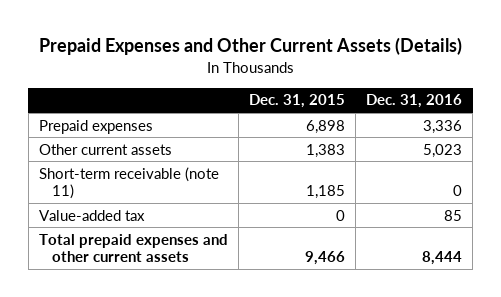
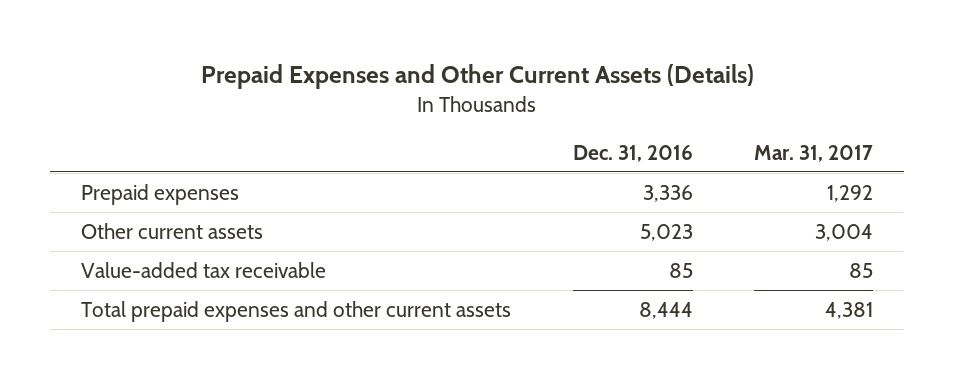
- | Dec. 31, 2015 | Dec. 31, 2016
+ | Dec. 31, 2016 | Mar. 31, 2017
- Short-term receivable (note 11) | 1,185 | 0
- Value-added tax | 0 | 85
+ Value-added tax receivable | 85 | 85

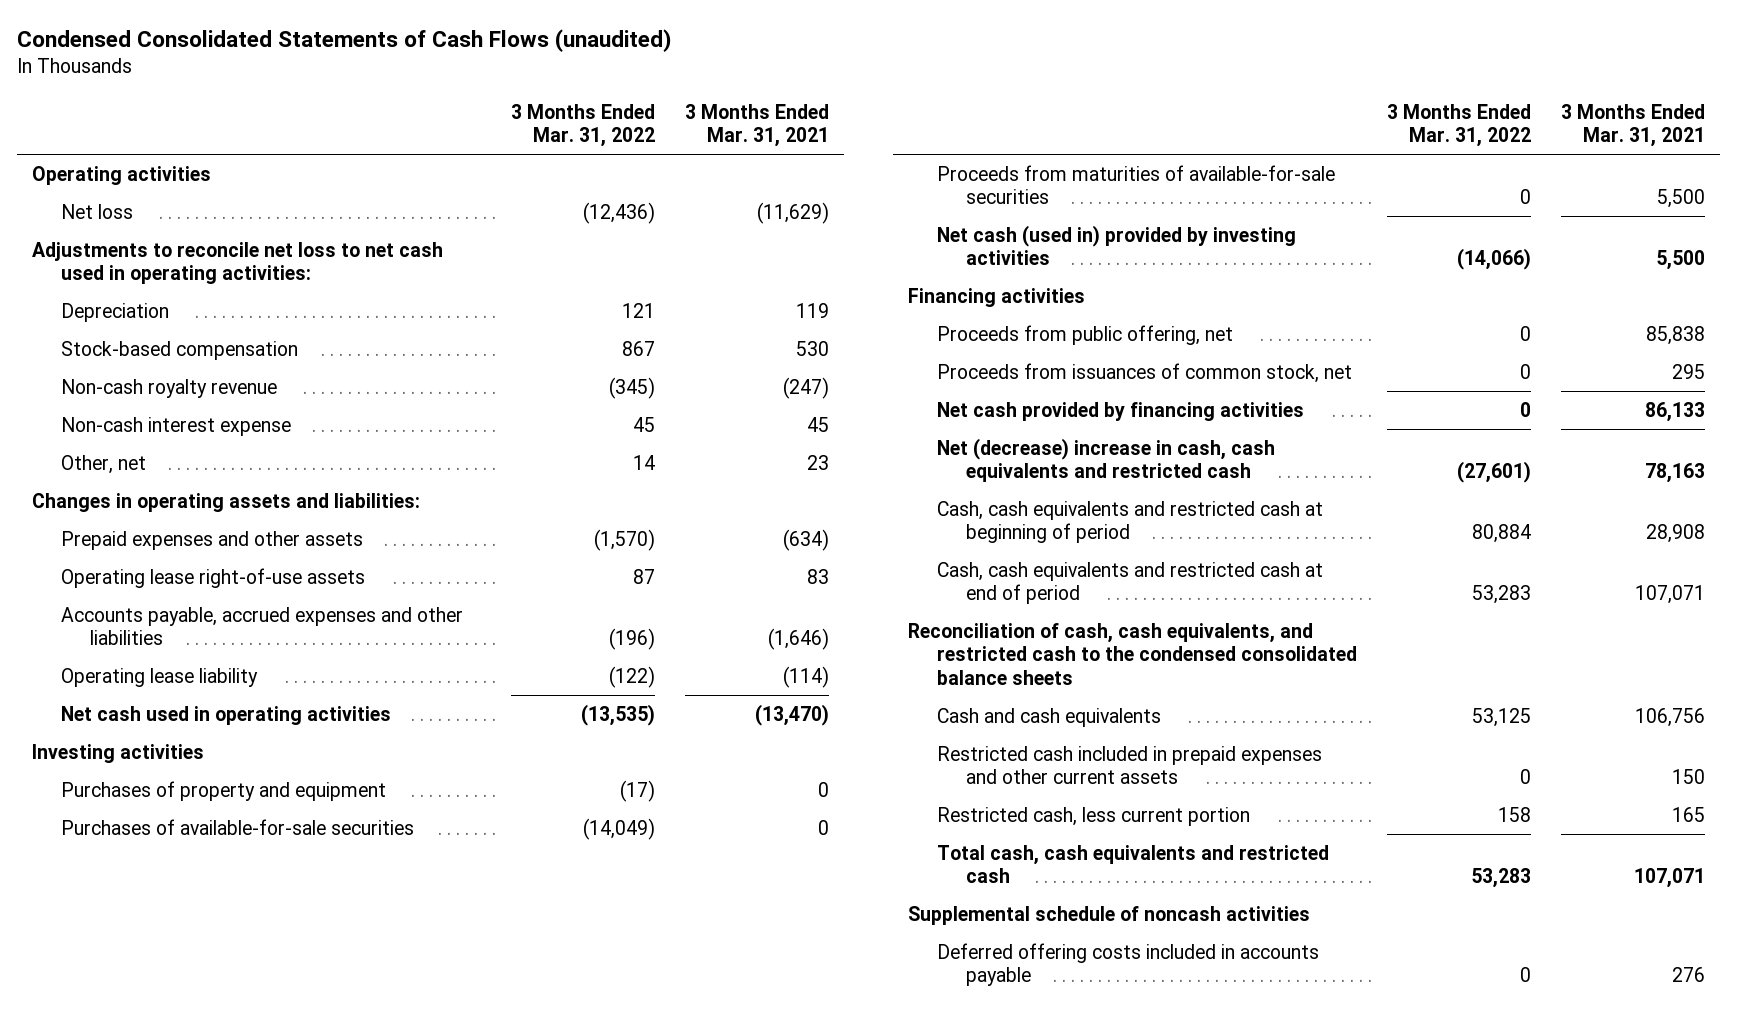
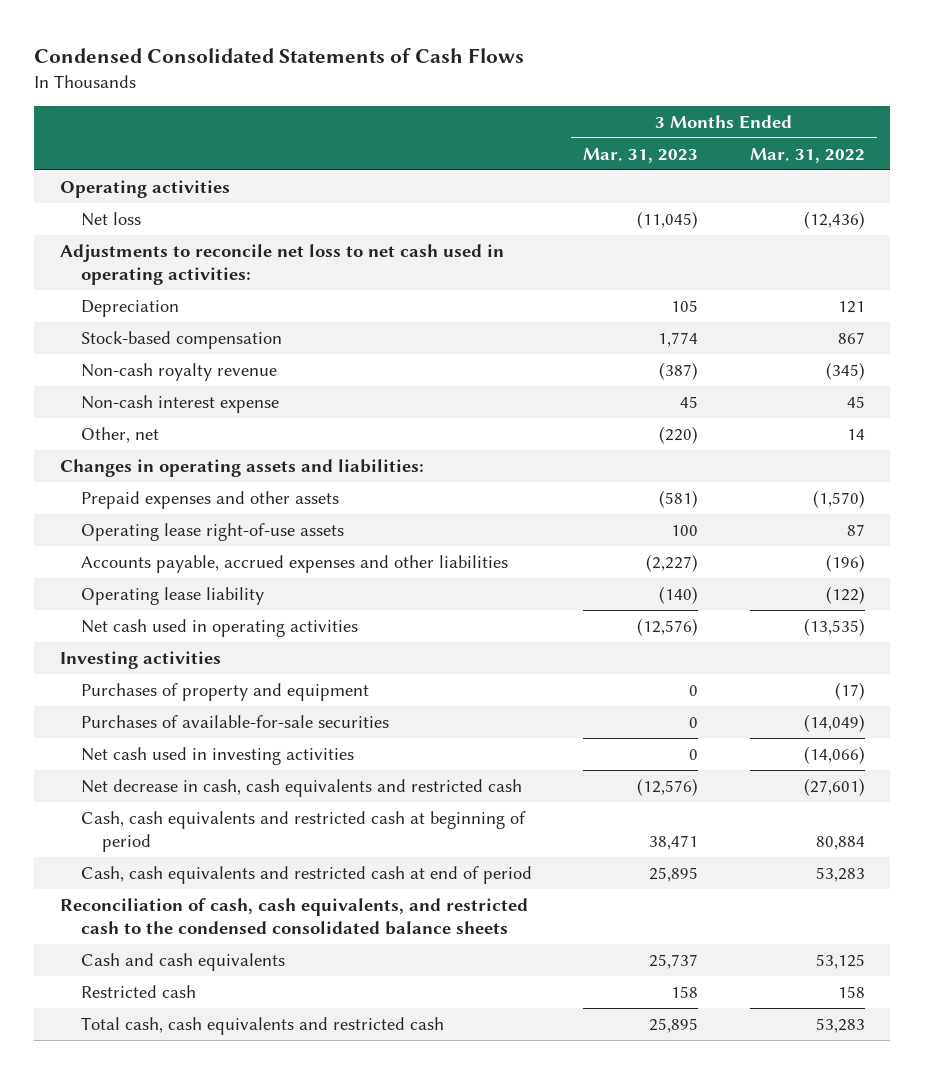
- Condensed Consolidated Statements of Cash Flows (unaudited)
+ Condensed Consolidated Statements of Cash Flows
- | 3 Months Ended Mar. 31, 2022 | 3 Months Ended Mar. 31, 2021
+ | 3 Months Ended Mar. 31, 2023 | 3 Months Ended Mar. 31, 2022
- Proceeds from maturities of available-for-sale securities | 0 | 5,500
- Net cash (used in) provided by investing activities | (14,066) | 5,500
- Financing activities
- Proceeds from public offering, net | 0 | 85,838
- Proceeds from issuances of common stock, net | 0 | 295
- Net cash provided by financing activities | 0 | 86,133
- Net (decrease) increase in cash, cash equivalents and restricted cash | (27,601) | 78,163
+ Net cash used in investing activities | 0 | (14,066)
+ Net decrease in cash, cash equivalents and restricted cash | (12,576) | (27,601)
- Restricted cash included in prepaid expenses and other current assets | 0 | 150
- Restricted cash, less current portion | 158 | 165
+ Restricted cash | 158 | 158
- Supplemental schedule of noncash activities
- Deferred offering costs included in accounts payable | 0 | 276

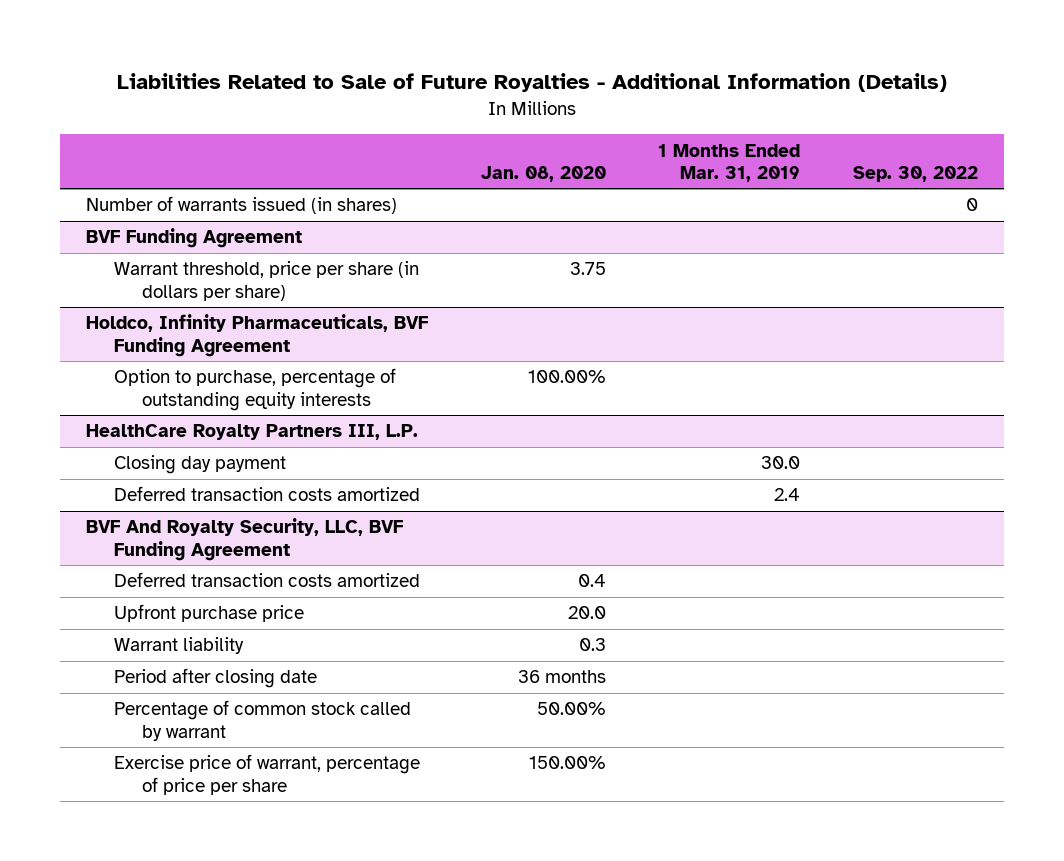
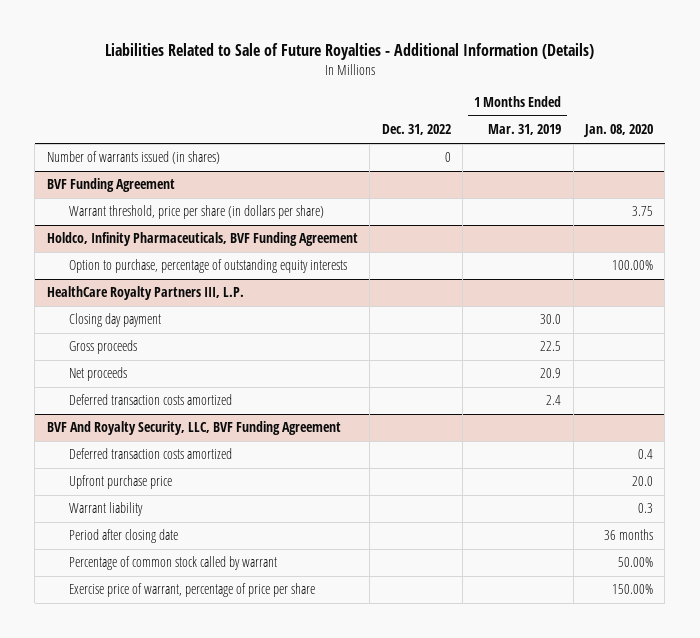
- | Jan. 08, 2020 | 1 Months Ended Mar. 31, 2019 | Sep. 30, 2022
+ | Dec. 31, 2022 | 1 Months Ended Mar. 31, 2019 | Jan. 08, 2020
@ HealthCare Royalty Partners III, L.P.
+ Gross proceeds | | 22.5 |
+ Net proceeds | | 20.9 |

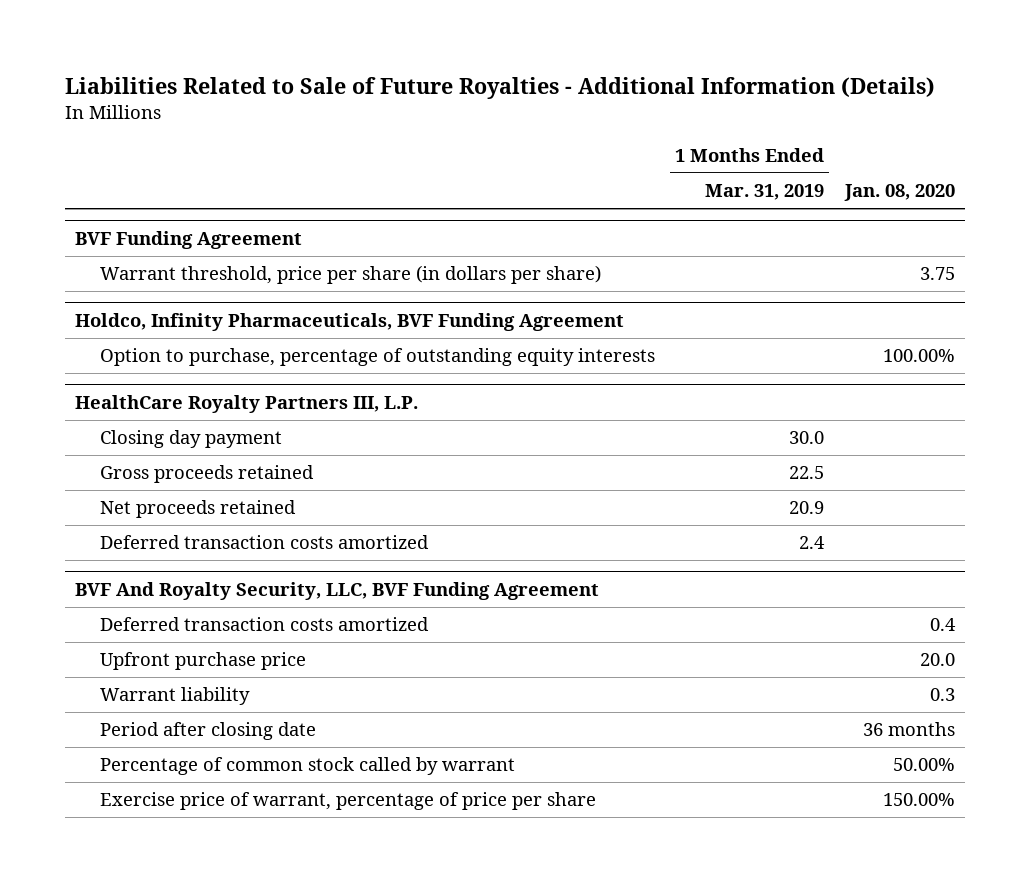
- | Dec. 31, 2022 | 1 Months Ended Mar. 31, 2019 | Jan. 08, 2020
+ | 1 Months Ended Mar. 31, 2019 | Jan. 08, 2020
- Number of warrants issued (in shares) | 0 | |
@ HealthCare Royalty Partners III, L.P.
- Gross proceeds | | 22.5 |
- Net proceeds | | 20.9 |
+ Gross proceeds retained | 22.5 |
+ Net proceeds retained | 20.9 |

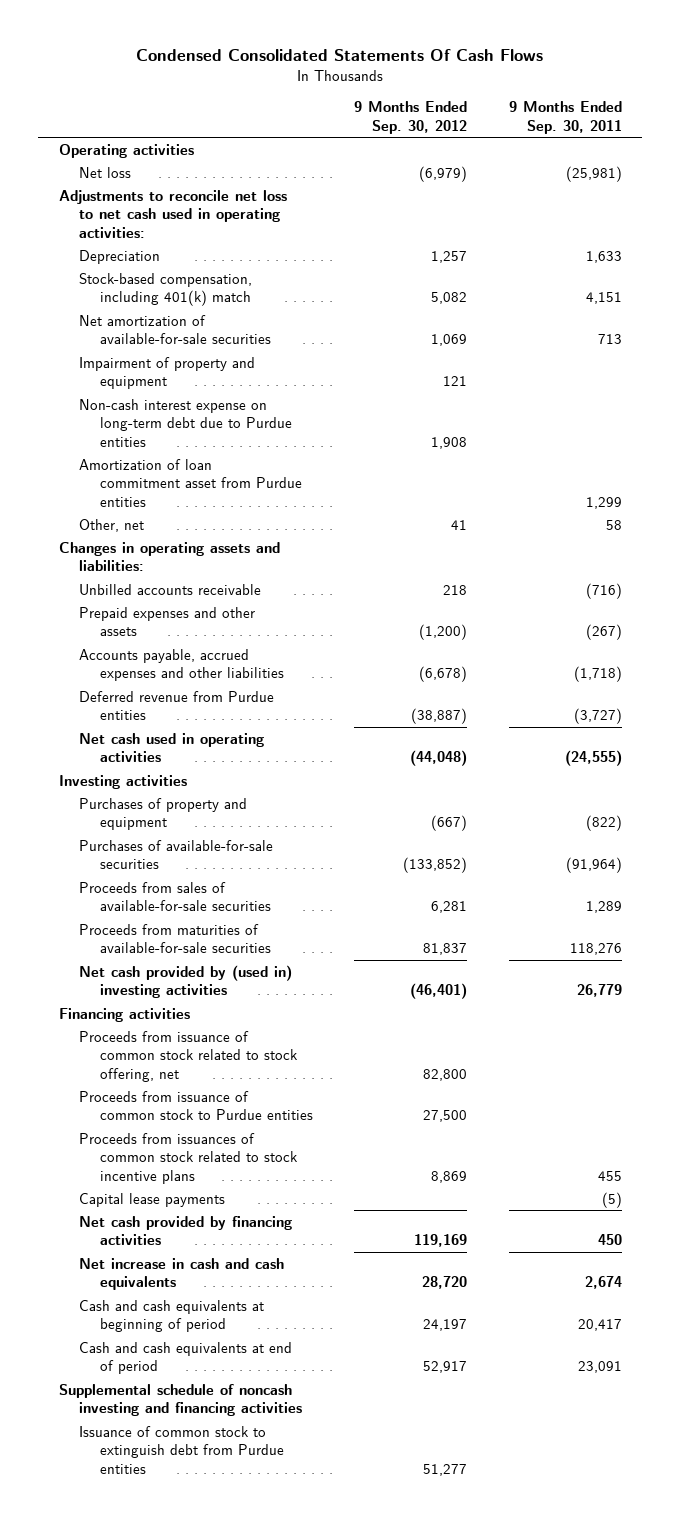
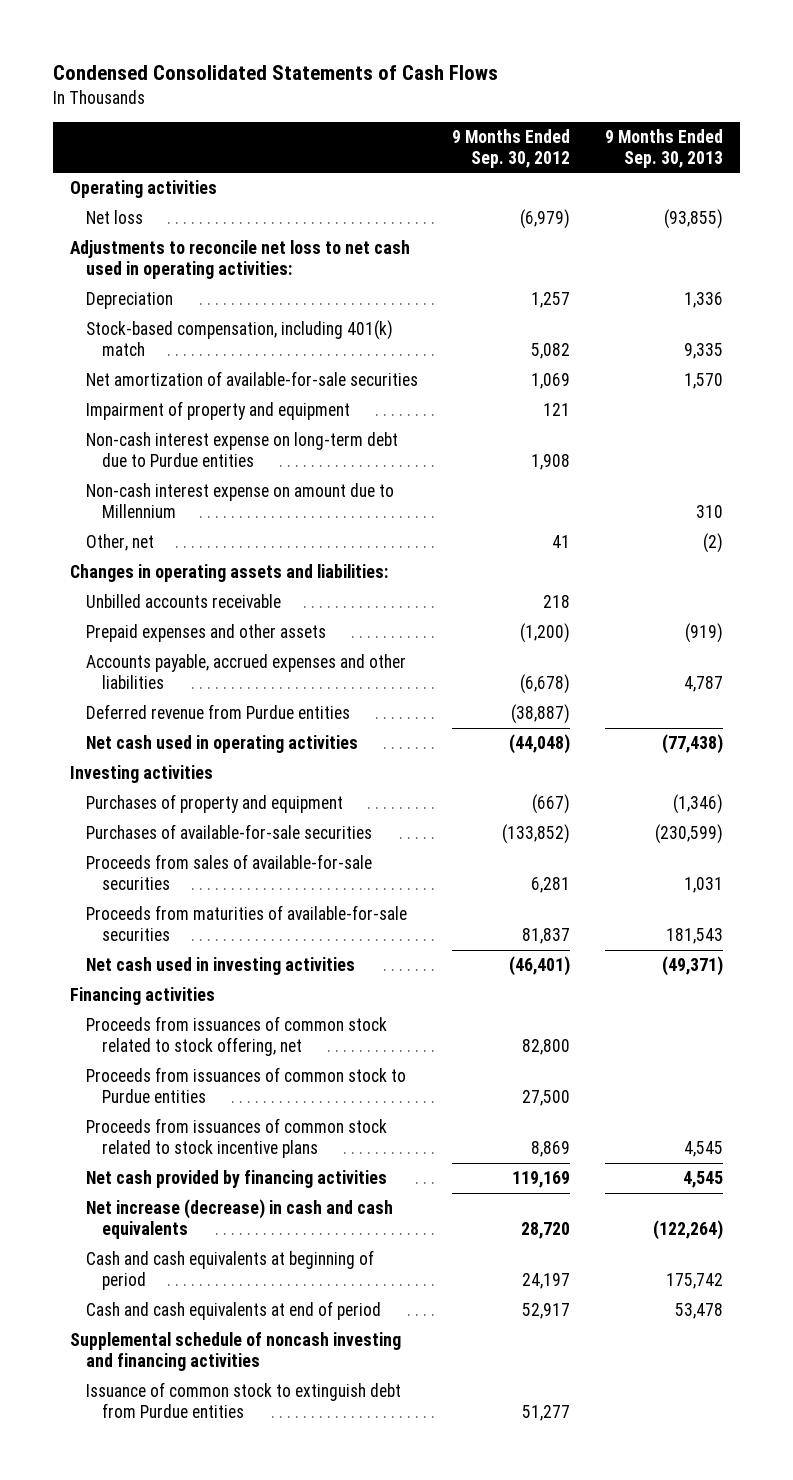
- Condensed Consolidated Statements Of Cash Flows
+ Condensed Consolidated Statements of Cash Flows
- | 9 Months Ended Sep. 30, 2012 | 9 Months Ended Sep. 30, 2011
+ | 9 Months Ended Sep. 30, 2012 | 9 Months Ended Sep. 30, 2013
- Amortization of loan commitment asset from Purdue entities | | 1,299
+ Non-cash interest expense on amount due to Millennium | | 310
- Net cash provided by (used in) investing activities | (46,401) | 26,779
+ Net cash used in investing activities | (46,401) | (49,371)
- Proceeds from issuance of common stock related to stock offering, net | 82,800 |
- Proceeds from issuance of common stock to Purdue entities | 27,500 |
+ Proceeds from issuances of common stock related to stock offering, net | 82,800 |
+ Proceeds from issuances of common stock to Purdue entities | 27,500 |
- Capital lease payments | | (5)
- Net increase in cash and cash equivalents | 28,720 | 2,674
+ Net increase (decrease) in cash and cash equivalents | 28,720 | (122,264)

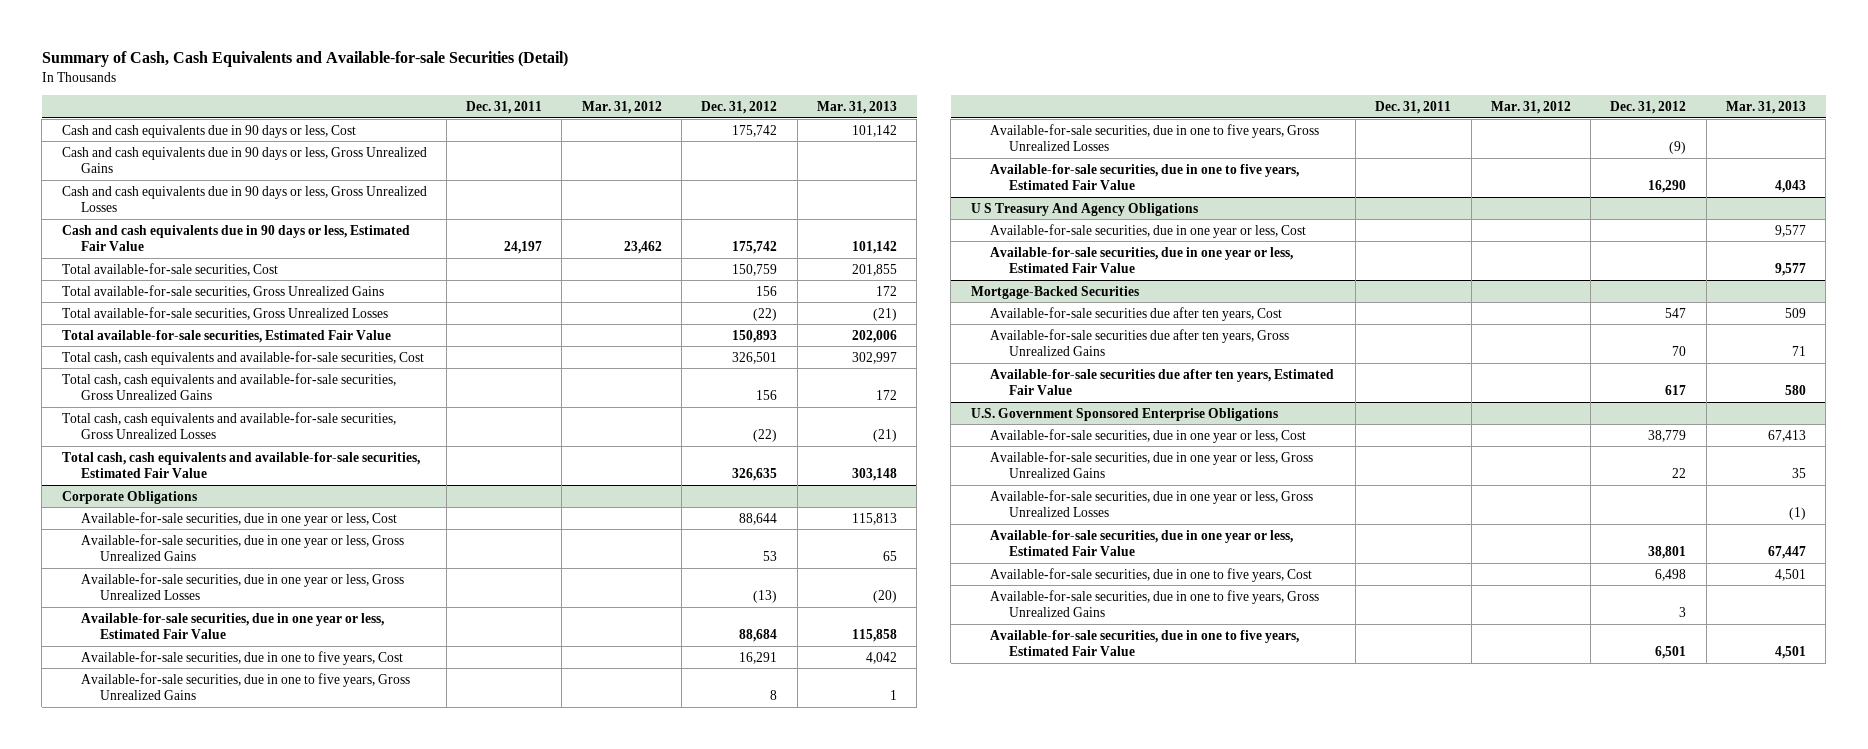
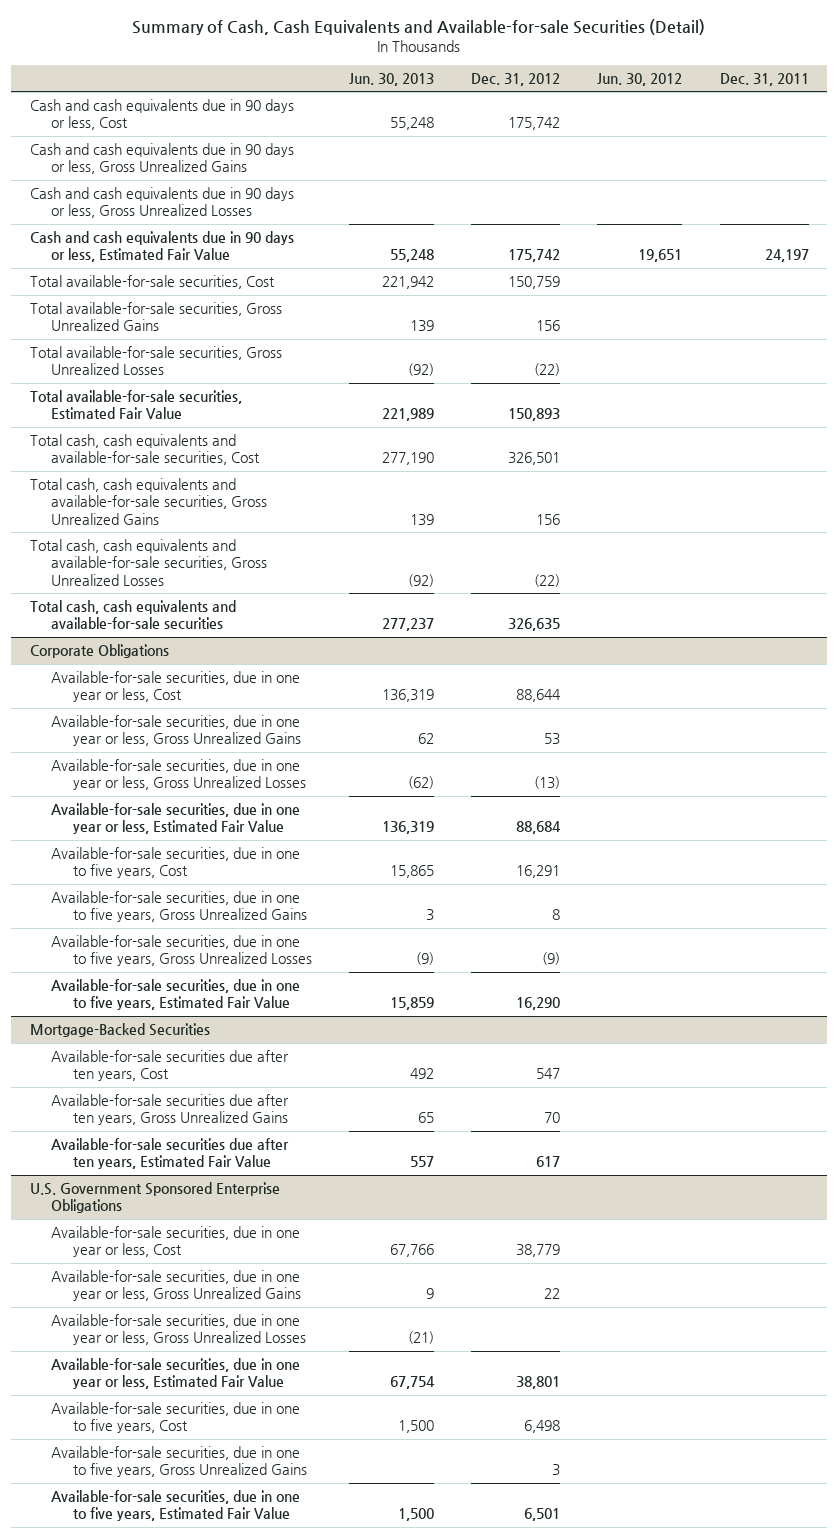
- | Dec. 31, 2011 | Mar. 31, 2012 | Dec. 31, 2012 | Mar. 31, 2013
+ | Jun. 30, 2013 | Dec. 31, 2012 | Jun. 30, 2012 | Dec. 31, 2011
- Total cash, cash equivalents and available-for-sale securities, Estimated Fair Value | | | 326,635 | 303,148
+ Total cash, cash equivalents and available-for-sale securities | 277,237 | 326,635 | |
- U S Treasury And Agency Obligations
- Available-for-sale securities, due in one year or less, Cost | | | | 9,577
- Available-for-sale securities, due in one year or less, Estimated Fair Value | | | | 9,577

